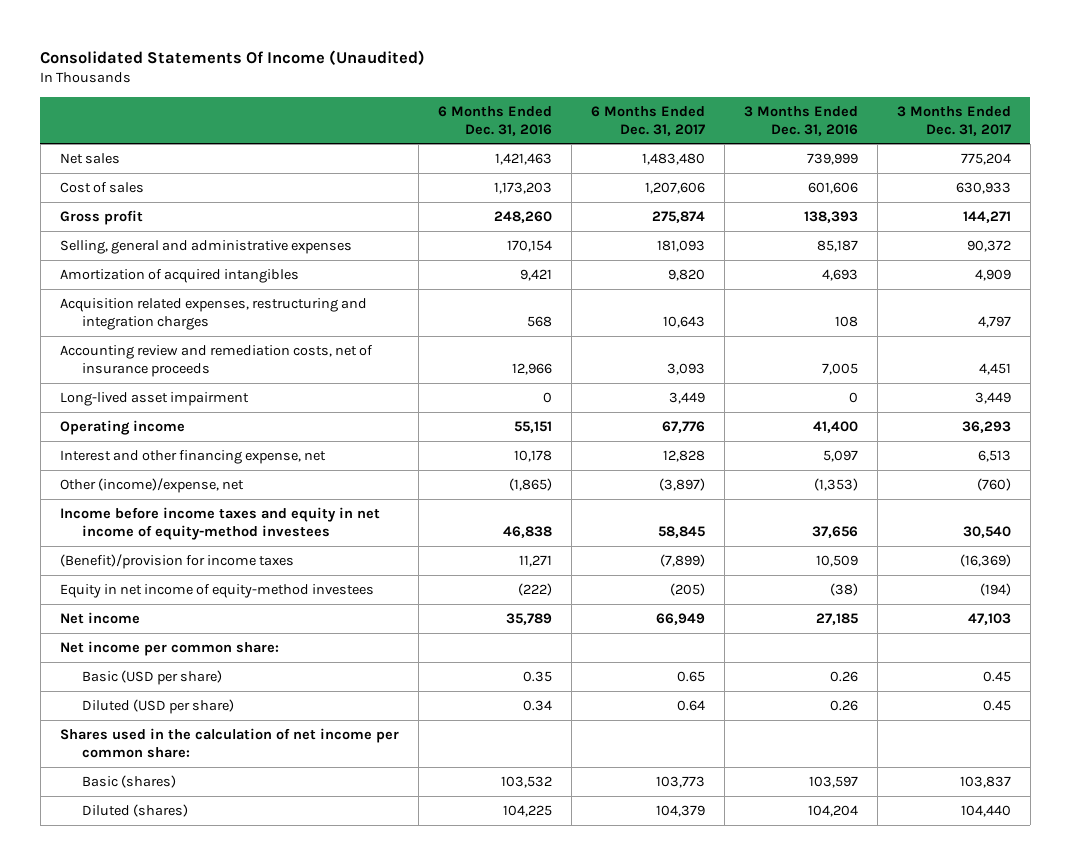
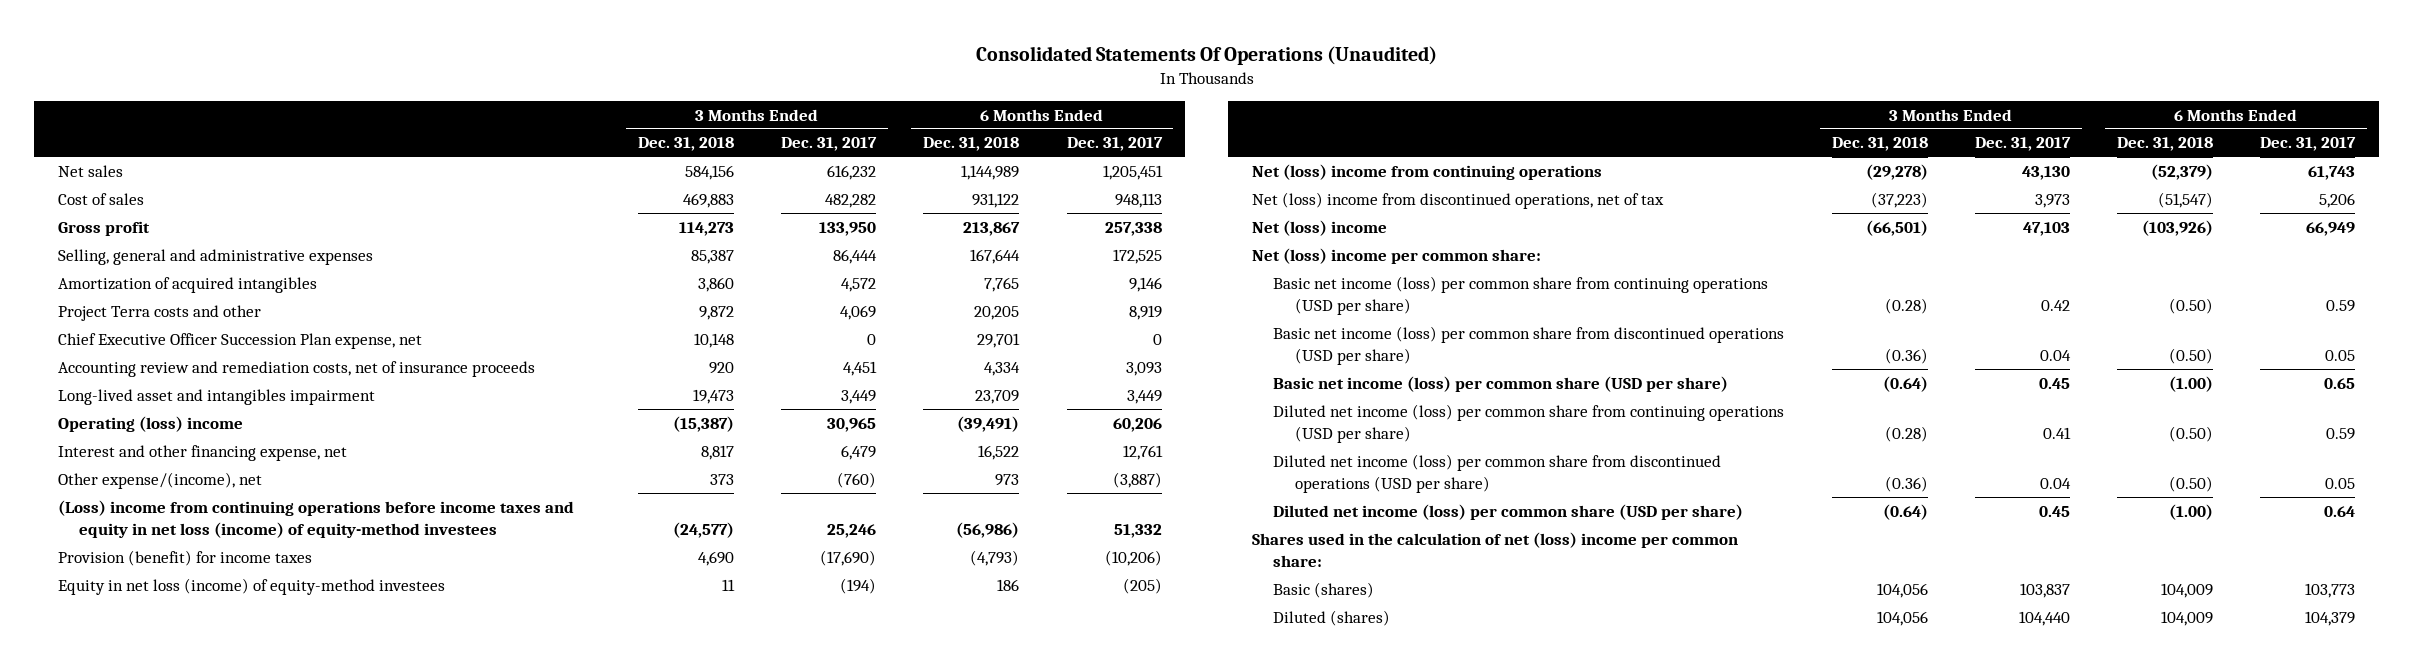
- Consolidated Statements Of Income (Unaudited)
+ Consolidated Statements Of Operations (Unaudited)
- | 6 Months Ended Dec. 31, 2016 | 6 Months Ended Dec. 31, 2017 | 3 Months Ended Dec. 31, 2016 | 3 Months Ended Dec. 31, 2017
+ | 3 Months Ended Dec. 31, 2018 | 3 Months Ended Dec. 31, 2017 | 6 Months Ended Dec. 31, 2018 | 6 Months Ended Dec. 31, 2017
- Net sales | 1,421,463 | 1,483,480 | 739,999 | 775,204
- Cost of sales | 1,173,203 | 1,207,606 | 601,606 | 630,933
- Gross profit | 248,260 | 275,874 | 138,393 | 144,271
- Selling, general and administrative expenses | 170,154 | 181,093 | 85,187 | 90,372
- Amortization of acquired intangibles | 9,421 | 9,820 | 4,693 | 4,909
- Acquisition related expenses, restructuring and integration charges | 568 | 10,643 | 108 | 4,797
+ Net sales | 584,156 | 616,232 | 1,144,989 | 1,205,451
+ Cost of sales | 469,883 | 482,282 | 931,122 | 948,113
+ Gross profit | 114,273 | 133,950 | 213,867 | 257,338
+ Selling, general and administrative expenses | 85,387 | 86,444 | 167,644 | 172,525
+ Amortization of acquired intangibles | 3,860 | 4,572 | 7,765 | 9,146
+ Project Terra costs and other | 9,872 | 4,069 | 20,205 | 8,919
+ Chief Executive Officer Succession Plan expense, net | 10,148 | 0 | 29,701 | 0
- Long-lived asset impairment | 0 | 3,449 | 0 | 3,449
- Operating income | 55,151 | 67,776 | 41,400 | 36,293
- Interest and other financing expense, net | 10,178 | 12,828 | 5,097 | 6,513
- Other (income)/expense, net | (1,865) | (3,897) | (1,353) | (760)
- Income before income taxes and equity in net income of equity-method investees | 46,838 | 58,845 | 37,656 | 30,540
- (Benefit)/provision for income taxes | 11,271 | (7,899) | 10,509 | (16,369)
- Equity in net income of equity-method investees | (222) | (205) | (38) | (194)
- Net income | 35,789 | 66,949 | 27,185 | 47,103
- Net income per common share:
- Basic (USD per share) | 0.35 | 0.65 | 0.26 | 0.45
- Diluted (USD per share) | 0.34 | 0.64 | 0.26 | 0.45
- Shares used in the calculation of net income per common share:
+ Long-lived asset and intangibles impairment | 19,473 | 3,449 | 23,709 | 3,449
+ Operating (loss) income | (15,387) | 30,965 | (39,491) | 60,206
+ Interest and other financing expense, net | 8,817 | 6,479 | 16,522 | 12,761
+ Other expense/(income), net | 373 | (760) | 973 | (3,887)
+ (Loss) income from continuing operations before income taxes and equity in net loss (income) of equity-method investees | (24,577) | 25,246 | (56,986) | 51,332
+ Provision (benefit) for income taxes | 4,690 | (17,690) | (4,793) | (10,206)
+ Equity in net loss (income) of equity-method investees | 11 | (194) | 186 | (205)
+ Net (loss) income from continuing operations | (29,278) | 43,130 | (52,379) | 61,743
+ Net (loss) income from discontinued operations, net of tax | (37,223) | 3,973 | (51,547) | 5,206
+ Net (loss) income | (66,501) | 47,103 | (103,926) | 66,949
+ Net (loss) income per common share:
+ Basic net income (loss) per common share from continuing operations (USD per share) | (0.28) | 0.42 | (0.50) | 0.59
+ Basic net income (loss) per common share from discontinued operations (USD per share) | (0.36) | 0.04 | (0.50) | 0.05
+ Basic net income (loss) per common share (USD per share) | (0.64) | 0.45 | (1.00) | 0.65
+ Diluted net income (loss) per common share from continuing operations (USD per share) | (0.28) | 0.41 | (0.50) | 0.59
+ Diluted net income (loss) per common share from discontinued operations (USD per share) | (0.36) | 0.04 | (0.50) | 0.05
+ Diluted net income (loss) per common share (USD per share) | (0.64) | 0.45 | (1.00) | 0.64
+ Shares used in the calculation of net (loss) income per common share:

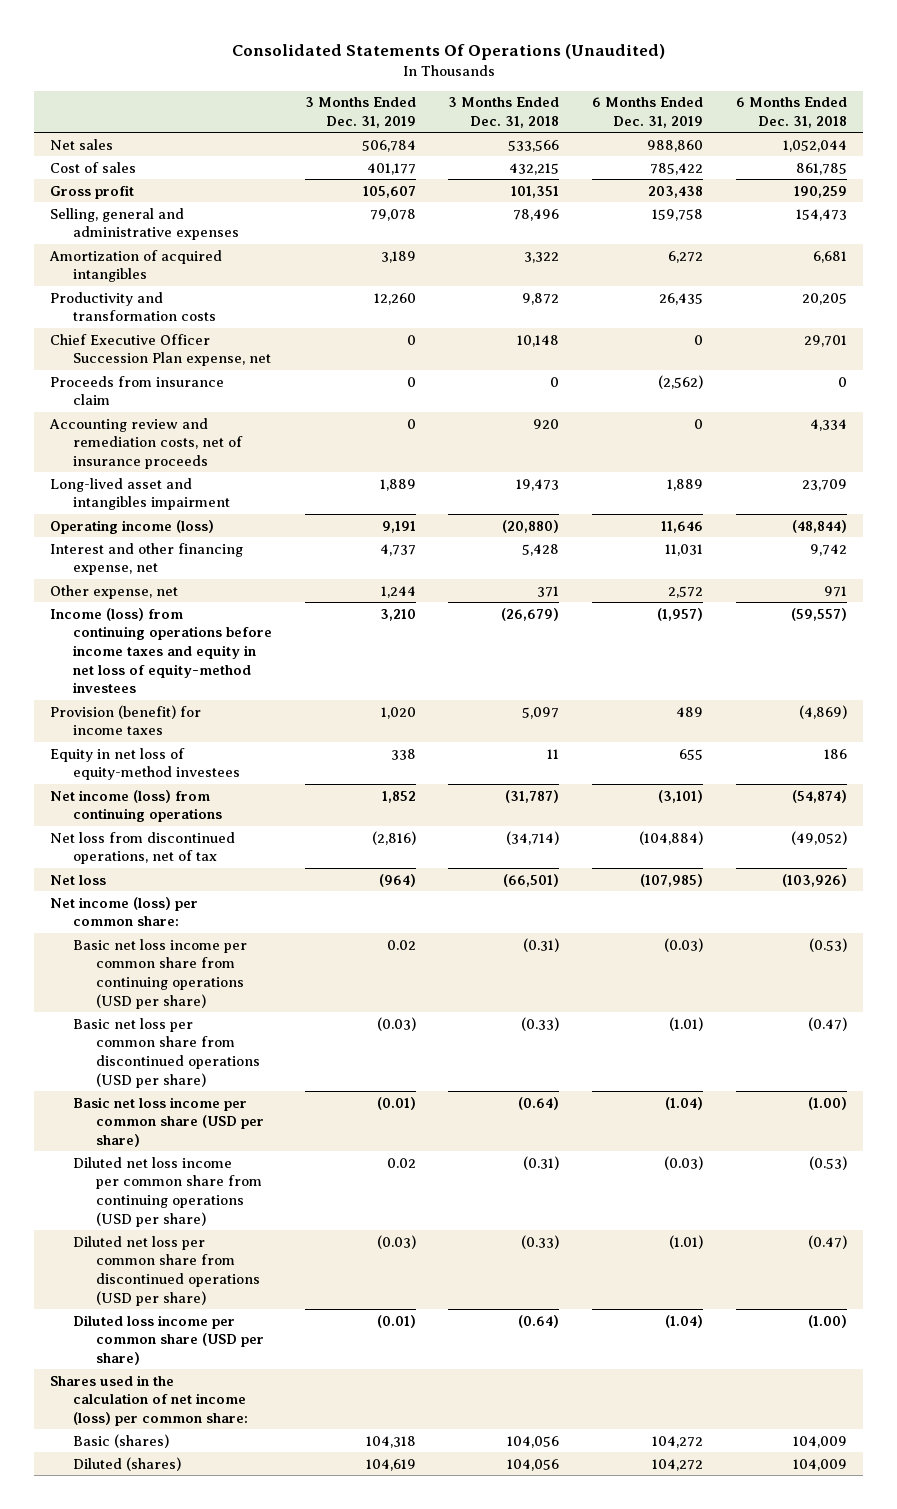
- | 3 Months Ended Dec. 31, 2018 | 3 Months Ended Dec. 31, 2017 | 6 Months Ended Dec. 31, 2018 | 6 Months Ended Dec. 31, 2017
+ | 3 Months Ended Dec. 31, 2019 | 3 Months Ended Dec. 31, 2018 | 6 Months Ended Dec. 31, 2019 | 6 Months Ended Dec. 31, 2018
- Net sales | 584,156 | 616,232 | 1,144,989 | 1,205,451
- Cost of sales | 469,883 | 482,282 | 931,122 | 948,113
- Gross profit | 114,273 | 133,950 | 213,867 | 257,338
- Selling, general and administrative expenses | 85,387 | 86,444 | 167,644 | 172,525
- Amortization of acquired intangibles | 3,860 | 4,572 | 7,765 | 9,146
- Project Terra costs and other | 9,872 | 4,069 | 20,205 | 8,919
+ Net sales | 506,784 | 533,566 | 988,860 | 1,052,044
+ Cost of sales | 401,177 | 432,215 | 785,422 | 861,785
+ Gross profit | 105,607 | 101,351 | 203,438 | 190,259
+ Selling, general and administrative expenses | 79,078 | 78,496 | 159,758 | 154,473
+ Amortization of acquired intangibles | 3,189 | 3,322 | 6,272 | 6,681
+ Productivity and transformation costs | 12,260 | 9,872 | 26,435 | 20,205
+ Proceeds from insurance claim | 0 | 0 | (2,562) | 0
- Operating (loss) income | (15,387) | 30,965 | (39,491) | 60,206
- Interest and other financing expense, net | 8,817 | 6,479 | 16,522 | 12,761
- Other expense/(income), net | 373 | (760) | 973 | (3,887)
- (Loss) income from continuing operations before income taxes and equity in net loss (income) of equity-method investees | (24,577) | 25,246 | (56,986) | 51,332
- Provision (benefit) for income taxes | 4,690 | (17,690) | (4,793) | (10,206)
- Equity in net loss (income) of equity-method investees | 11 | (194) | 186 | (205)
- Net (loss) income from continuing operations | (29,278) | 43,130 | (52,379) | 61,743
- Net (loss) income from discontinued operations, net of tax | (37,223) | 3,973 | (51,547) | 5,206
- Net (loss) income | (66,501) | 47,103 | (103,926) | 66,949
- Net (loss) income per common share:
- Basic net income (loss) per common share from continuing operations (USD per share) | (0.28) | 0.42 | (0.50) | 0.59
- Basic net income (loss) per common share from discontinued operations (USD per share) | (0.36) | 0.04 | (0.50) | 0.05
- Basic net income (loss) per common share (USD per share) | (0.64) | 0.45 | (1.00) | 0.65
- Diluted net income (loss) per common share from continuing operations (USD per share) | (0.28) | 0.41 | (0.50) | 0.59
- Diluted net income (loss) per common share from discontinued operations (USD per share) | (0.36) | 0.04 | (0.50) | 0.05
- Diluted net income (loss) per common share (USD per share) | (0.64) | 0.45 | (1.00) | 0.64
- Shares used in the calculation of net (loss) income per common share:
+ Operating income (loss) | 9,191 | (20,880) | 11,646 | (48,844)
+ Interest and other financing expense, net | 4,737 | 5,428 | 11,031 | 9,742
+ Other expense, net | 1,244 | 371 | 2,572 | 971
+ Income (loss) from continuing operations before income taxes and equity in net loss of equity-method investees | 3,210 | (26,679) | (1,957) | (59,557)
+ Provision (benefit) for income taxes | 1,020 | 5,097 | 489 | (4,869)
+ Equity in net loss of equity-method investees | 338 | 11 | 655 | 186
+ Net income (loss) from continuing operations | 1,852 | (31,787) | (3,101) | (54,874)
+ Net loss from discontinued operations, net of tax | (2,816) | (34,714) | (104,884) | (49,052)
+ Net loss | (964) | (66,501) | (107,985) | (103,926)
+ Net income (loss) per common share:
+ Basic net loss income per common share from continuing operations (USD per share) | 0.02 | (0.31) | (0.03) | (0.53)
+ Basic net loss per common share from discontinued operations (USD per share) | (0.03) | (0.33) | (1.01) | (0.47)
+ Basic net loss income per common share (USD per share) | (0.01) | (0.64) | (1.04) | (1.00)
+ Diluted net loss income per common share from continuing operations (USD per share) | 0.02 | (0.31) | (0.03) | (0.53)
+ Diluted net loss per common share from discontinued operations (USD per share) | (0.03) | (0.33) | (1.01) | (0.47)
+ Diluted loss income per common share (USD per share) | (0.01) | (0.64) | (1.04) | (1.00)
+ Shares used in the calculation of net income (loss) per common share:

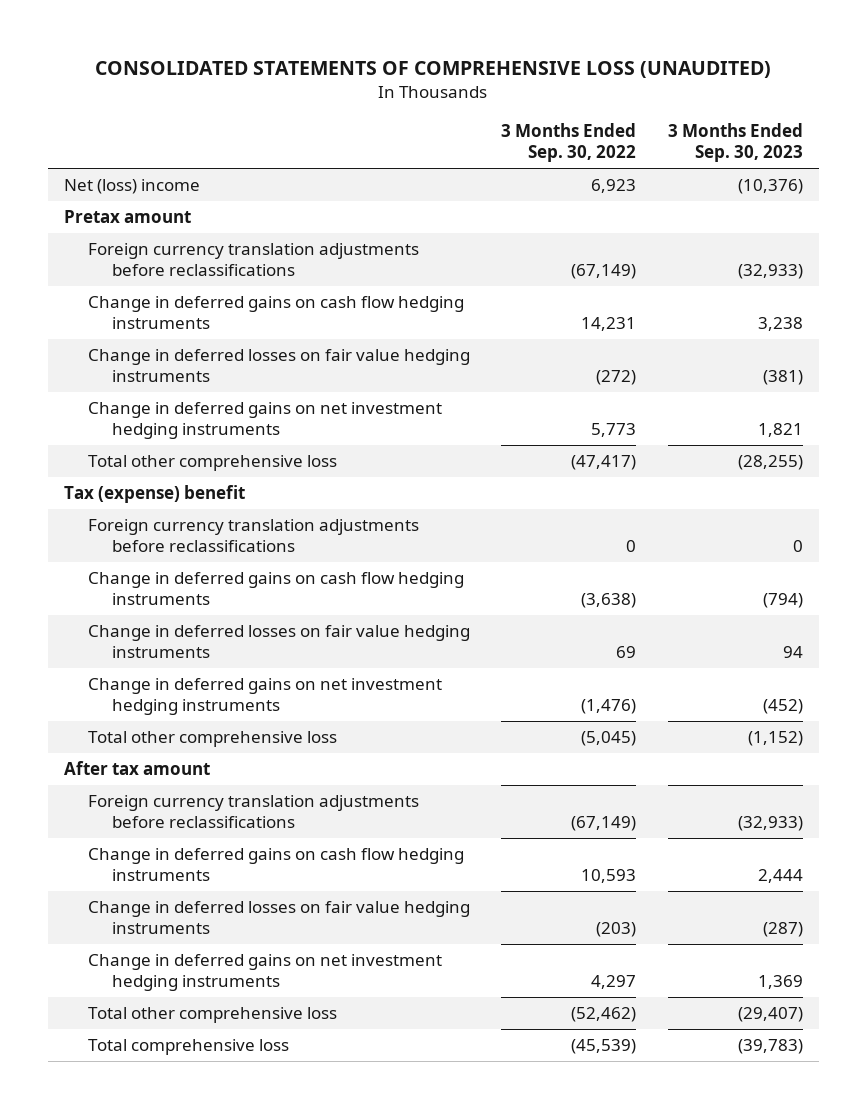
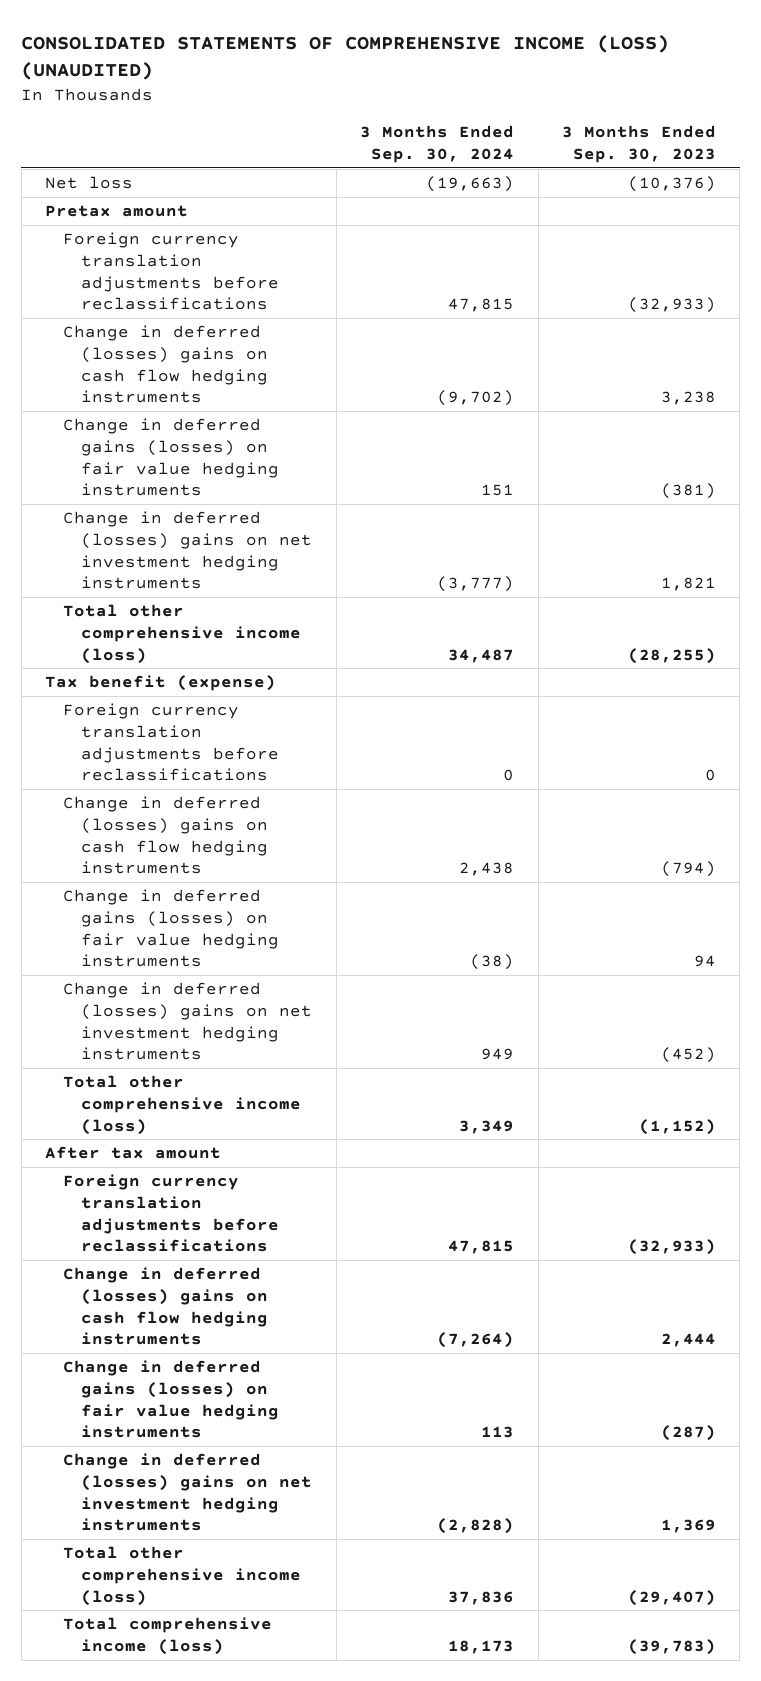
- CONSOLIDATED STATEMENTS OF COMPREHENSIVE LOSS (UNAUDITED)
+ CONSOLIDATED STATEMENTS OF COMPREHENSIVE INCOME (LOSS) (UNAUDITED)
- | 3 Months Ended Sep. 30, 2022 | 3 Months Ended Sep. 30, 2023
+ | 3 Months Ended Sep. 30, 2024 | 3 Months Ended Sep. 30, 2023
- Net (loss) income | 6,923 | (10,376)
+ Net loss | (19,663) | (10,376)
- Change in deferred gains on cash flow hedging instruments | 14,231 | 3,238
- Change in deferred losses on fair value hedging instruments | (272) | (381)
- Change in deferred gains on net investment hedging instruments | 5,773 | 1,821
- Total other comprehensive loss | (47,417) | (28,255)
- Tax (expense) benefit
+ Change in deferred (losses) gains on cash flow hedging instruments | (9,702) | 3,238
+ Change in deferred gains (losses) on fair value hedging instruments | 151 | (381)
+ Change in deferred (losses) gains on net investment hedging instruments | (3,777) | 1,821
+ Total other comprehensive income (loss) | 34,487 | (28,255)
+ Tax benefit (expense)
- Change in deferred gains on cash flow hedging instruments | (3,638) | (794)
- Change in deferred losses on fair value hedging instruments | 69 | 94
- Change in deferred gains on net investment hedging instruments | (1,476) | (452)
- Total other comprehensive loss | (5,045) | (1,152)
+ Change in deferred (losses) gains on cash flow hedging instruments | 2,438 | (794)
+ Change in deferred gains (losses) on fair value hedging instruments | (38) | 94
+ Change in deferred (losses) gains on net investment hedging instruments | 949 | (452)
+ Total other comprehensive income (loss) | 3,349 | (1,152)
- Change in deferred gains on cash flow hedging instruments | 10,593 | 2,444
- Change in deferred losses on fair value hedging instruments | (203) | (287)
- Change in deferred gains on net investment hedging instruments | 4,297 | 1,369
- Total other comprehensive loss | (52,462) | (29,407)
- Total comprehensive loss | (45,539) | (39,783)
+ Change in deferred (losses) gains on cash flow hedging instruments | (7,264) | 2,444
+ Change in deferred gains (losses) on fair value hedging instruments | 113 | (287)
+ Change in deferred (losses) gains on net investment hedging instruments | (2,828) | 1,369
+ Total other comprehensive income (loss) | 37,836 | (29,407)
+ Total comprehensive income (loss) | 18,173 | (39,783)

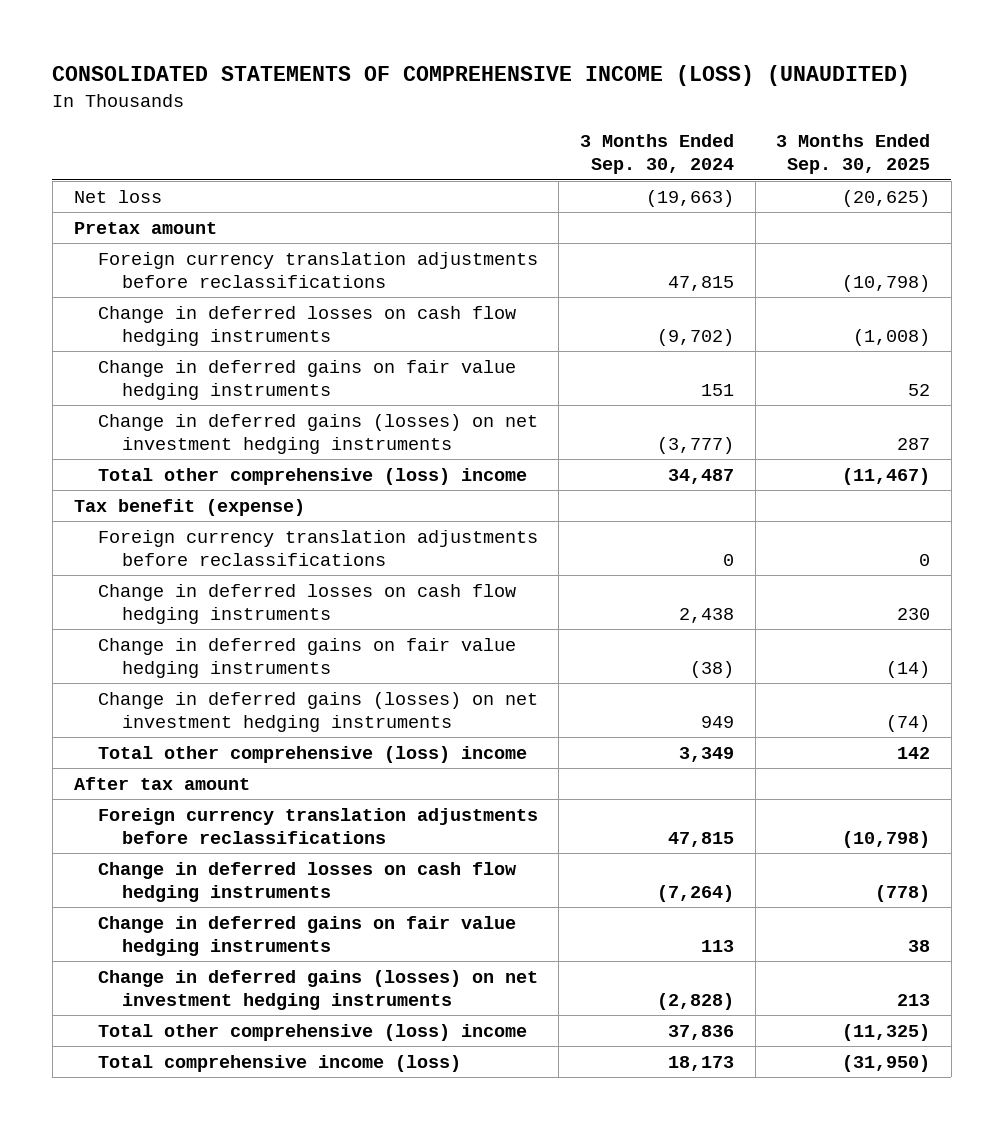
- | 3 Months Ended Sep. 30, 2024 | 3 Months Ended Sep. 30, 2023
+ | 3 Months Ended Sep. 30, 2024 | 3 Months Ended Sep. 30, 2025
- Change in deferred (losses) gains on cash flow hedging instruments | (9,702) | 3,238
- Change in deferred gains (losses) on fair value hedging instruments | 151 | (381)
- Change in deferred (losses) gains on net investment hedging instruments | (3,777) | 1,821
- Total other comprehensive income (loss) | 34,487 | (28,255)
+ Change in deferred losses on cash flow hedging instruments | (9,702) | (1,008)
+ Change in deferred gains on fair value hedging instruments | 151 | 52
+ Change in deferred gains (losses) on net investment hedging instruments | (3,777) | 287
+ Total other comprehensive (loss) income | 34,487 | (11,467)
- Change in deferred (losses) gains on cash flow hedging instruments | 2,438 | (794)
- Change in deferred gains (losses) on fair value hedging instruments | (38) | 94
- Change in deferred (losses) gains on net investment hedging instruments | 949 | (452)
- Total other comprehensive income (loss) | 3,349 | (1,152)
+ Change in deferred losses on cash flow hedging instruments | 2,438 | 230
+ Change in deferred gains on fair value hedging instruments | (38) | (14)
+ Change in deferred gains (losses) on net investment hedging instruments | 949 | (74)
+ Total other comprehensive (loss) income | 3,349 | 142
- Change in deferred (losses) gains on cash flow hedging instruments | (7,264) | 2,444
- Change in deferred gains (losses) on fair value hedging instruments | 113 | (287)
- Change in deferred (losses) gains on net investment hedging instruments | (2,828) | 1,369
- Total other comprehensive income (loss) | 37,836 | (29,407)
+ Change in deferred losses on cash flow hedging instruments | (7,264) | (778)
+ Change in deferred gains on fair value hedging instruments | 113 | 38
+ Change in deferred gains (losses) on net investment hedging instruments | (2,828) | 213
+ Total other comprehensive (loss) income | 37,836 | (11,325)

